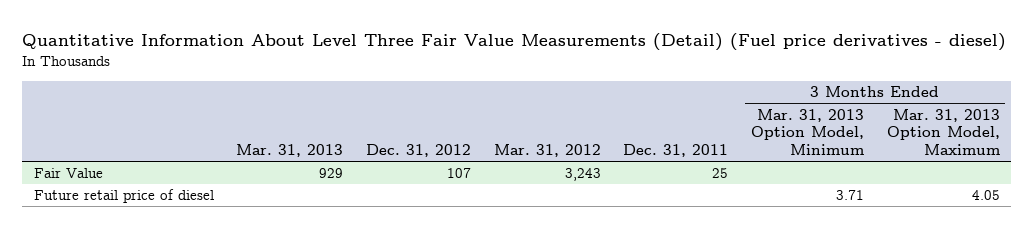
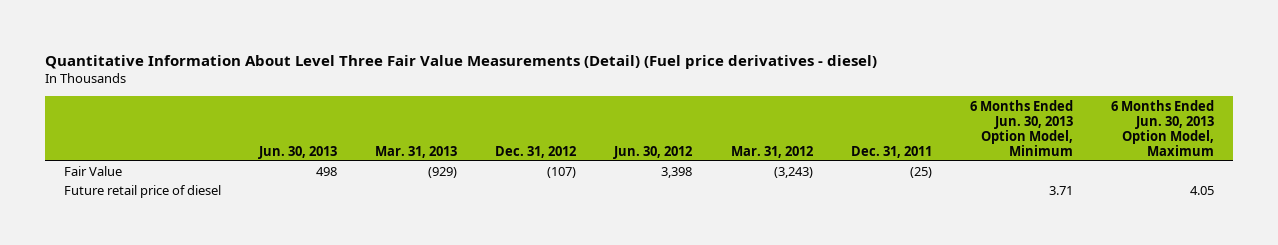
- | Mar. 31, 2013 | Dec. 31, 2012 | Mar. 31, 2012 | Dec. 31, 2011 | 3 Months Ended Mar. 31, 2013 Option Model, Minimum | 3 Months Ended Mar. 31, 2013 Option Model, Maximum
+ | Jun. 30, 2013 | Mar. 31, 2013 | Dec. 31, 2012 | Jun. 30, 2012 | Mar. 31, 2012 | Dec. 31, 2011 | 6 Months Ended Jun. 30, 2013 Option Model, Minimum | 6 Months Ended Jun. 30, 2013 Option Model, Maximum
- Fair Value | 929 | 107 | 3,243 | 25 | |
+ Fair Value | 498 | (929) | (107) | 3,398 | (3,243) | (25) | |

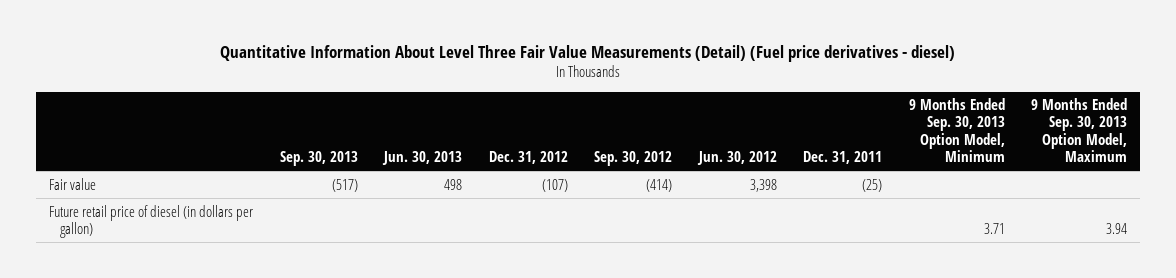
- | Jun. 30, 2013 | Mar. 31, 2013 | Dec. 31, 2012 | Jun. 30, 2012 | Mar. 31, 2012 | Dec. 31, 2011 | 6 Months Ended Jun. 30, 2013 Option Model, Minimum | 6 Months Ended Jun. 30, 2013 Option Model, Maximum
+ | Sep. 30, 2013 | Jun. 30, 2013 | Dec. 31, 2012 | Sep. 30, 2012 | Jun. 30, 2012 | Dec. 31, 2011 | 9 Months Ended Sep. 30, 2013 Option Model, Minimum | 9 Months Ended Sep. 30, 2013 Option Model, Maximum
- Fair Value | 498 | (929) | (107) | 3,398 | (3,243) | (25) | |
- Future retail price of diesel | | | | | | | 3.71 | 4.05
+ Fair value | (517) | 498 | (107) | (414) | 3,398 | (25) | |
+ Future retail price of diesel (in dollars per gallon) | | | | | | | 3.71 | 3.94

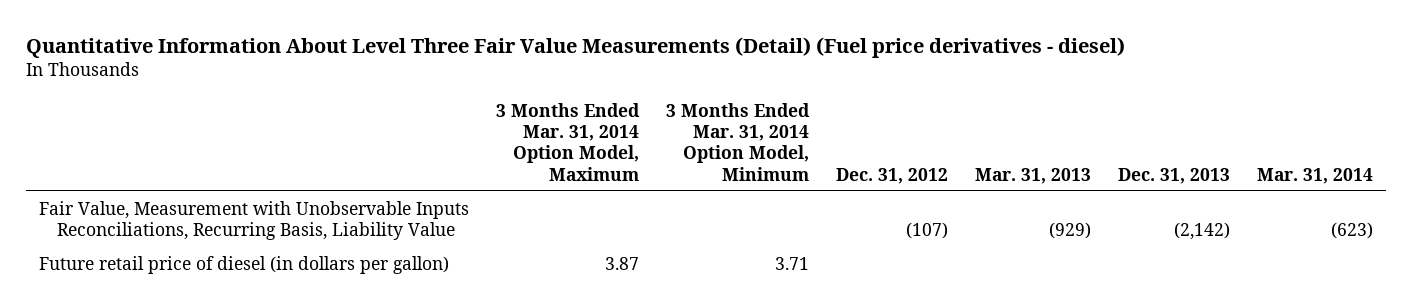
- | Sep. 30, 2013 | Jun. 30, 2013 | Dec. 31, 2012 | Sep. 30, 2012 | Jun. 30, 2012 | Dec. 31, 2011 | 9 Months Ended Sep. 30, 2013 Option Model, Minimum | 9 Months Ended Sep. 30, 2013 Option Model, Maximum
+ | 3 Months Ended Mar. 31, 2014 Option Model, Maximum | 3 Months Ended Mar. 31, 2014 Option Model, Minimum | Dec. 31, 2012 | Mar. 31, 2013 | Dec. 31, 2013 | Mar. 31, 2014
- Fair value | (517) | 498 | (107) | (414) | 3,398 | (25) | |
+ Fair Value, Measurement with Unobservable Inputs Reconciliations, Recurring Basis, Liability Value | | | (107) | (929) | (2,142) | (623)

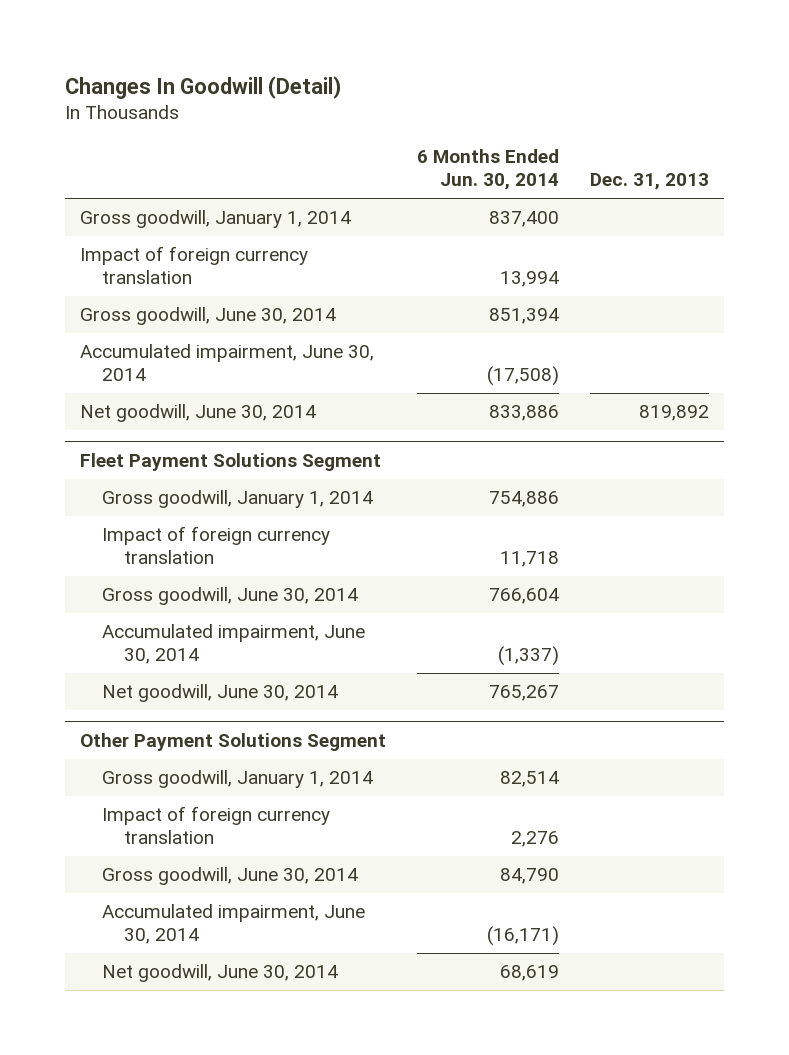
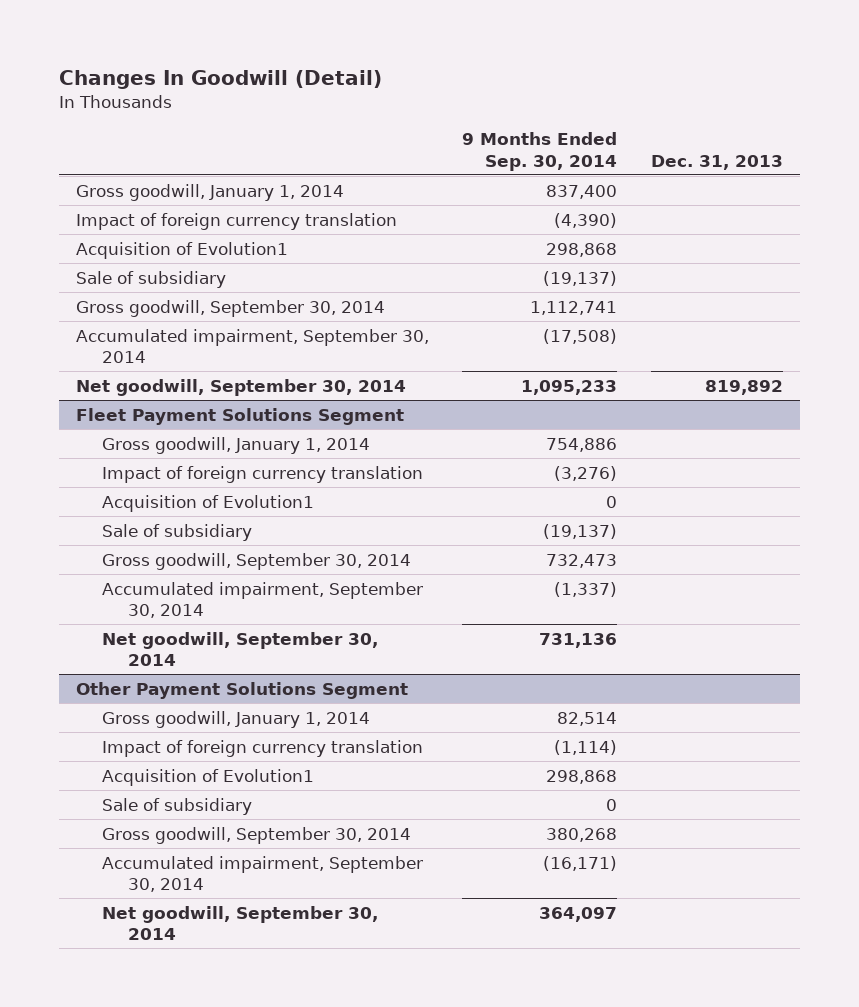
- | 6 Months Ended Jun. 30, 2014 | Dec. 31, 2013
+ | 9 Months Ended Sep. 30, 2014 | Dec. 31, 2013
- Gross goodwill, June 30, 2014 | 851,394 |
- Accumulated impairment, June 30, 2014 | (17,508) |
- Net goodwill, June 30, 2014 | 833,886 | 819,892
+ Acquisition of Evolution1 | 298,868 |
+ Sale of subsidiary | (19,137) |
+ Gross goodwill, September 30, 2014 | 1,112,741 |
+ Accumulated impairment, September 30, 2014 | (17,508) |
+ Net goodwill, September 30, 2014 | 1,095,233 | 819,892
@ Fleet Payment Solutions Segment
- Gross goodwill, June 30, 2014 | 766,604 |
- Accumulated impairment, June 30, 2014 | (1,337) |
- Net goodwill, June 30, 2014 | 765,267 |
+ Acquisition of Evolution1 | 0 |
+ Sale of subsidiary | (19,137) |
+ Gross goodwill, September 30, 2014 | 732,473 |
+ Accumulated impairment, September 30, 2014 | (1,337) |
+ Net goodwill, September 30, 2014 | 731,136 |
@ Other Payment Solutions Segment
- Gross goodwill, June 30, 2014 | 84,790 |
- Accumulated impairment, June 30, 2014 | (16,171) |
- Net goodwill, June 30, 2014 | 68,619 |
+ Acquisition of Evolution1 | 298,868 |
+ Sale of subsidiary | 0 |
+ Gross goodwill, September 30, 2014 | 380,268 |
+ Accumulated impairment, September 30, 2014 | (16,171) |
+ Net goodwill, September 30, 2014 | 364,097 |

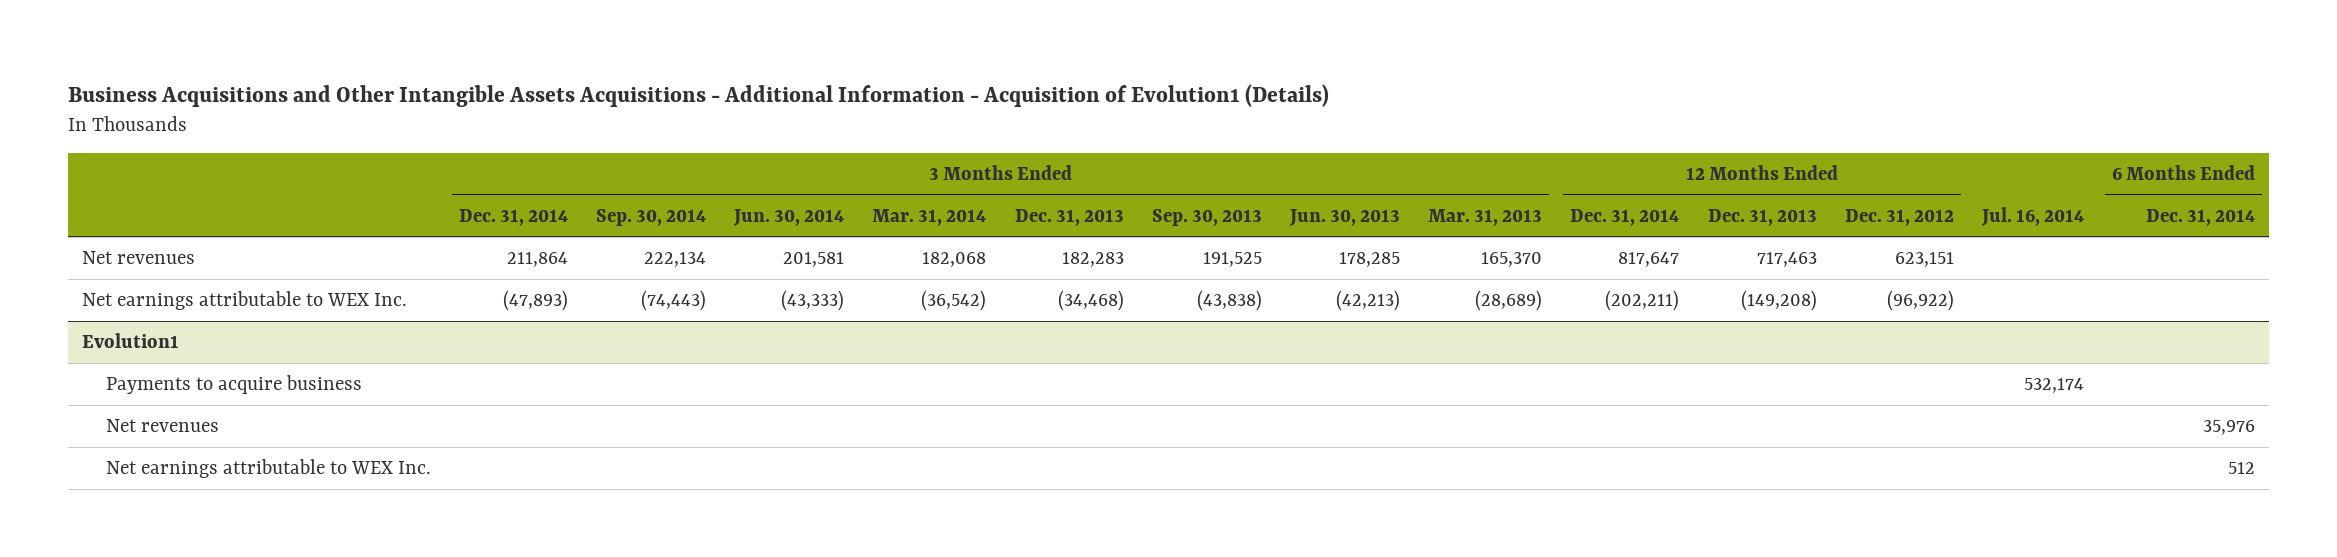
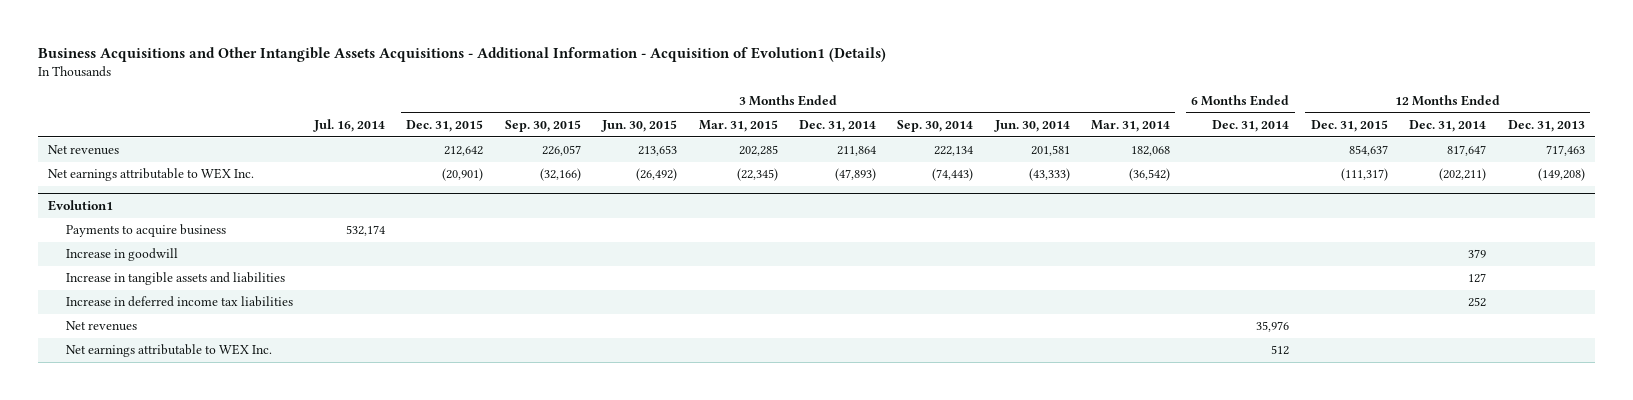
- | 3 Months Ended Dec. 31, 2014 | 3 Months Ended Sep. 30, 2014 | 3 Months Ended Jun. 30, 2014 | 3 Months Ended Mar. 31, 2014 | 3 Months Ended Dec. 31, 2013 | 3 Months Ended Sep. 30, 2013 | 3 Months Ended Jun. 30, 2013 | 3 Months Ended Mar. 31, 2013 | 12 Months Ended Dec. 31, 2014 | 12 Months Ended Dec. 31, 2013 | 12 Months Ended Dec. 31, 2012 | Jul. 16, 2014 | 6 Months Ended Dec. 31, 2014
+ | Jul. 16, 2014 | 3 Months Ended Dec. 31, 2015 | 3 Months Ended Sep. 30, 2015 | 3 Months Ended Jun. 30, 2015 | 3 Months Ended Mar. 31, 2015 | 3 Months Ended Dec. 31, 2014 | 3 Months Ended Sep. 30, 2014 | 3 Months Ended Jun. 30, 2014 | 3 Months Ended Mar. 31, 2014 | 6 Months Ended Dec. 31, 2014 | 12 Months Ended Dec. 31, 2015 | 12 Months Ended Dec. 31, 2014 | 12 Months Ended Dec. 31, 2013
@ Evolution1
+ Increase in goodwill | | | | | | | | | | | | 379 |
+ Increase in tangible assets and liabilities | | | | | | | | | | | | 127 |
+ Increase in deferred income tax liabilities | | | | | | | | | | | | 252 |

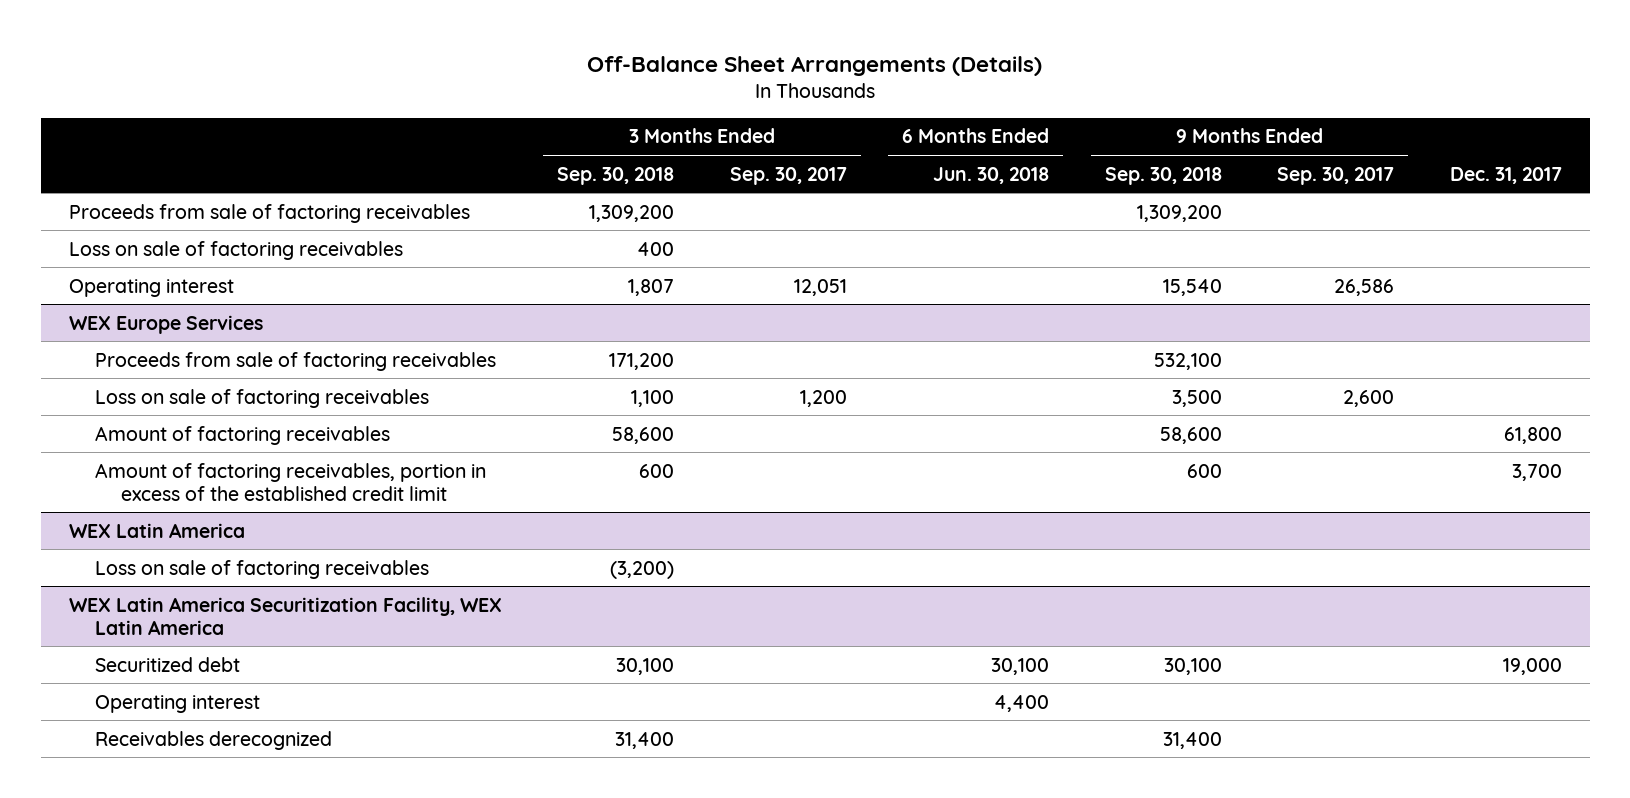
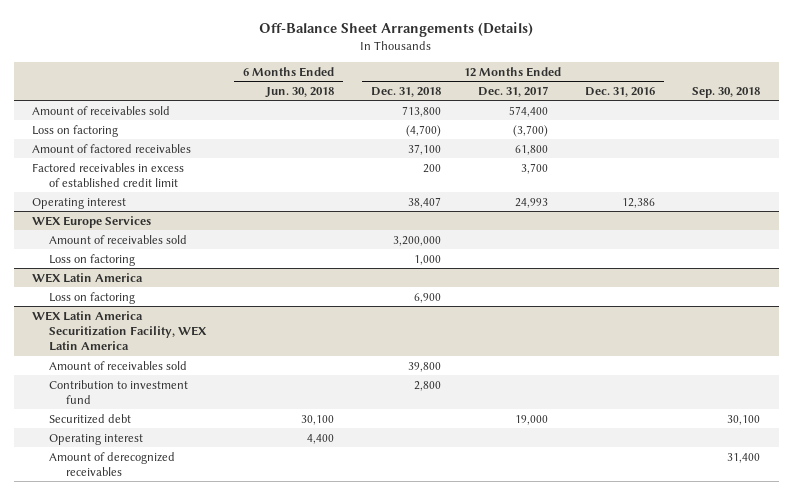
- | 3 Months Ended Sep. 30, 2018 | 3 Months Ended Sep. 30, 2017 | 6 Months Ended Jun. 30, 2018 | 9 Months Ended Sep. 30, 2018 | 9 Months Ended Sep. 30, 2017 | Dec. 31, 2017
+ | 6 Months Ended Jun. 30, 2018 | 12 Months Ended Dec. 31, 2018 | 12 Months Ended Dec. 31, 2017 | 12 Months Ended Dec. 31, 2016 | Sep. 30, 2018
- Proceeds from sale of factoring receivables | 1,309,200 | | | 1,309,200 | |
- Loss on sale of factoring receivables | 400 | | | | |
+ Amount of receivables sold | | 713,800 | 574,400 | |
+ Loss on factoring | | (4,700) | (3,700) | |
+ Amount of factored receivables | | 37,100 | 61,800 | |
+ Factored receivables in excess of established credit limit | | 200 | 3,700 | |
@ WEX Europe Services
- Proceeds from sale of factoring receivables | 171,200 | | | 532,100 | |
- Loss on sale of factoring receivables | 1,100 | 1,200 | | 3,500 | 2,600 |
- Amount of factoring receivables | 58,600 | | | 58,600 | | 61,800
- Amount of factoring receivables, portion in excess of the established credit limit | 600 | | | 600 | | 3,700
+ Amount of receivables sold | | 3,200,000 | | |
+ Loss on factoring | | 1,000 | | |
@ WEX Latin America
- Loss on sale of factoring receivables | (3,200) | | | | |
+ Loss on factoring | | 6,900 | | |
@ WEX Latin America Securitization Facility, WEX Latin America
+ Amount of receivables sold | | 39,800 | | |
+ Contribution to investment fund | | 2,800 | | |
- Receivables derecognized | 31,400 | | | 31,400 | |
+ Amount of derecognized receivables | | | | | 31,400

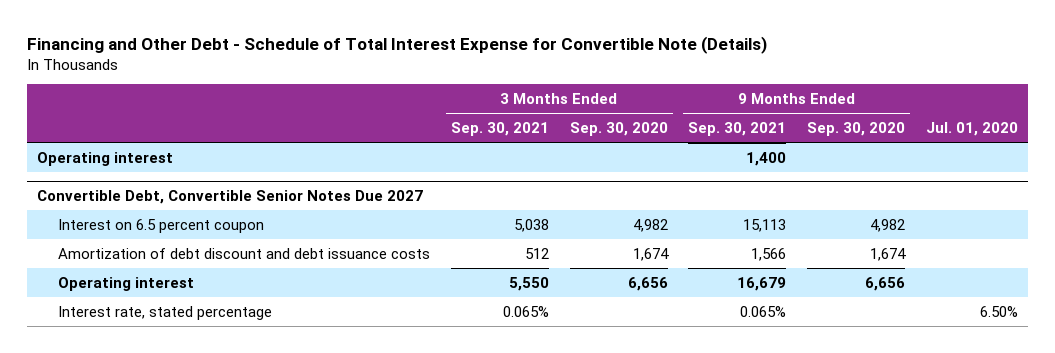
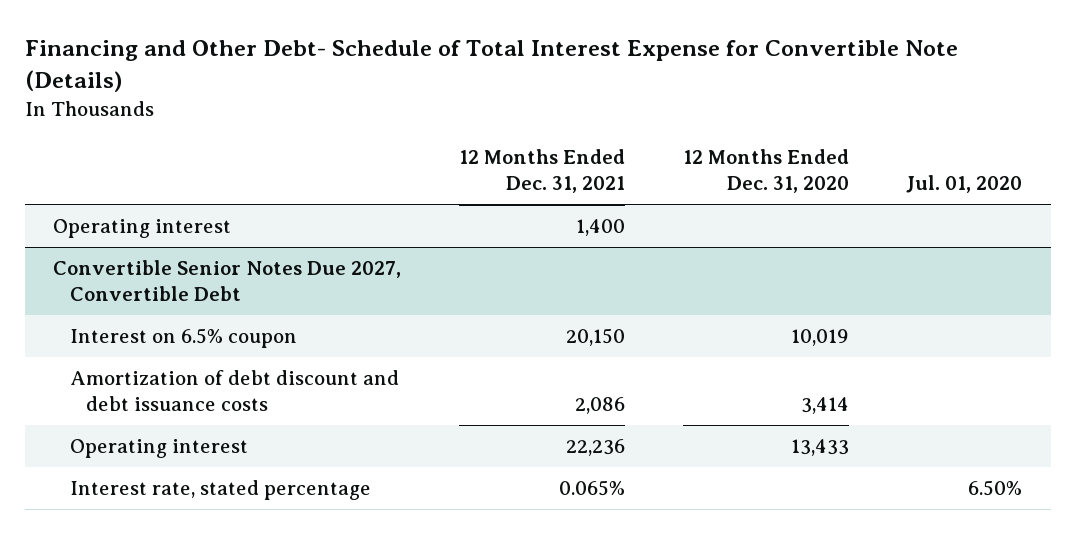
- Financing and Other Debt - Schedule of Total Interest Expense for Convertible Note (Details)
+ Financing and Other Debt- Schedule of Total Interest Expense for Convertible Note (Details)
- | 3 Months Ended Sep. 30, 2021 | 3 Months Ended Sep. 30, 2020 | 9 Months Ended Sep. 30, 2021 | 9 Months Ended Sep. 30, 2020 | Jul. 01, 2020
+ | 12 Months Ended Dec. 31, 2021 | 12 Months Ended Dec. 31, 2020 | Jul. 01, 2020
- Convertible Debt, Convertible Senior Notes Due 2027
- Interest on 6.5 percent coupon | 5,038 | 4,982 | 15,113 | 4,982 |
+ Convertible Senior Notes Due 2027, Convertible Debt
+ Interest on 6.5% coupon | 20,150 | 10,019 |

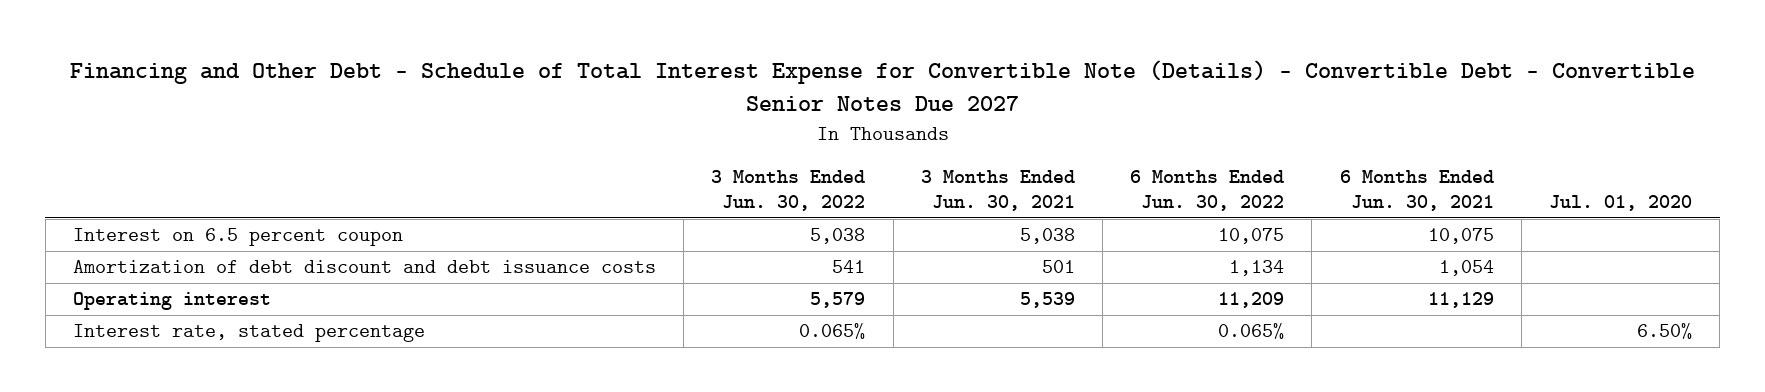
- Financing and Other Debt- Schedule of Total Interest Expense for Convertible Note (Details)
+ Financing and Other Debt - Schedule of Total Interest Expense for Convertible Note (Details) - Convertible Debt - Convertible Senior Notes Due 2027
- | 12 Months Ended Dec. 31, 2021 | 12 Months Ended Dec. 31, 2020 | Jul. 01, 2020
+ | 3 Months Ended Jun. 30, 2022 | 3 Months Ended Jun. 30, 2021 | 6 Months Ended Jun. 30, 2022 | 6 Months Ended Jun. 30, 2021 | Jul. 01, 2020
+ Interest on 6.5 percent coupon | 5,038 | 5,038 | 10,075 | 10,075 |
+ Amortization of debt discount and debt issuance costs | 541 | 501 | 1,134 | 1,054 |
- Convertible Senior Notes Due 2027, Convertible Debt
- Interest on 6.5% coupon | 20,150 | 10,019 |
- Amortization of debt discount and debt issuance costs | 2,086 | 3,414 |
- Operating interest | 22,236 | 13,433 |
- Interest rate, stated percentage | 0.065% | | 6.50%
+ Interest rate, stated percentage | 0.065% | | 0.065% | | 6.50%

